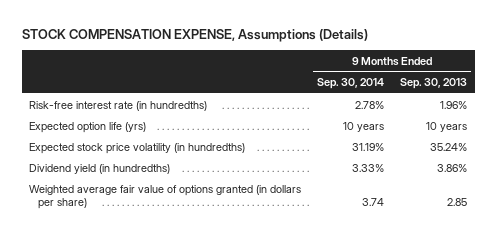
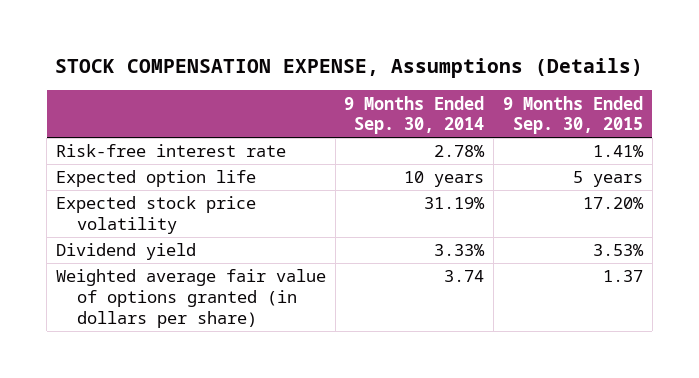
- | 9 Months Ended Sep. 30, 2014 | 9 Months Ended Sep. 30, 2013
+ | 9 Months Ended Sep. 30, 2014 | 9 Months Ended Sep. 30, 2015
- Risk-free interest rate (in hundredths) | 2.78% | 1.96%
- Expected option life (yrs) | 10 years | 10 years
- Expected stock price volatility (in hundredths) | 31.19% | 35.24%
- Dividend yield (in hundredths) | 3.33% | 3.86%
+ Risk-free interest rate | 2.78% | 1.41%
+ Expected option life | 10 years | 5 years
+ Expected stock price volatility | 31.19% | 17.20%
+ Dividend yield | 3.33% | 3.53%

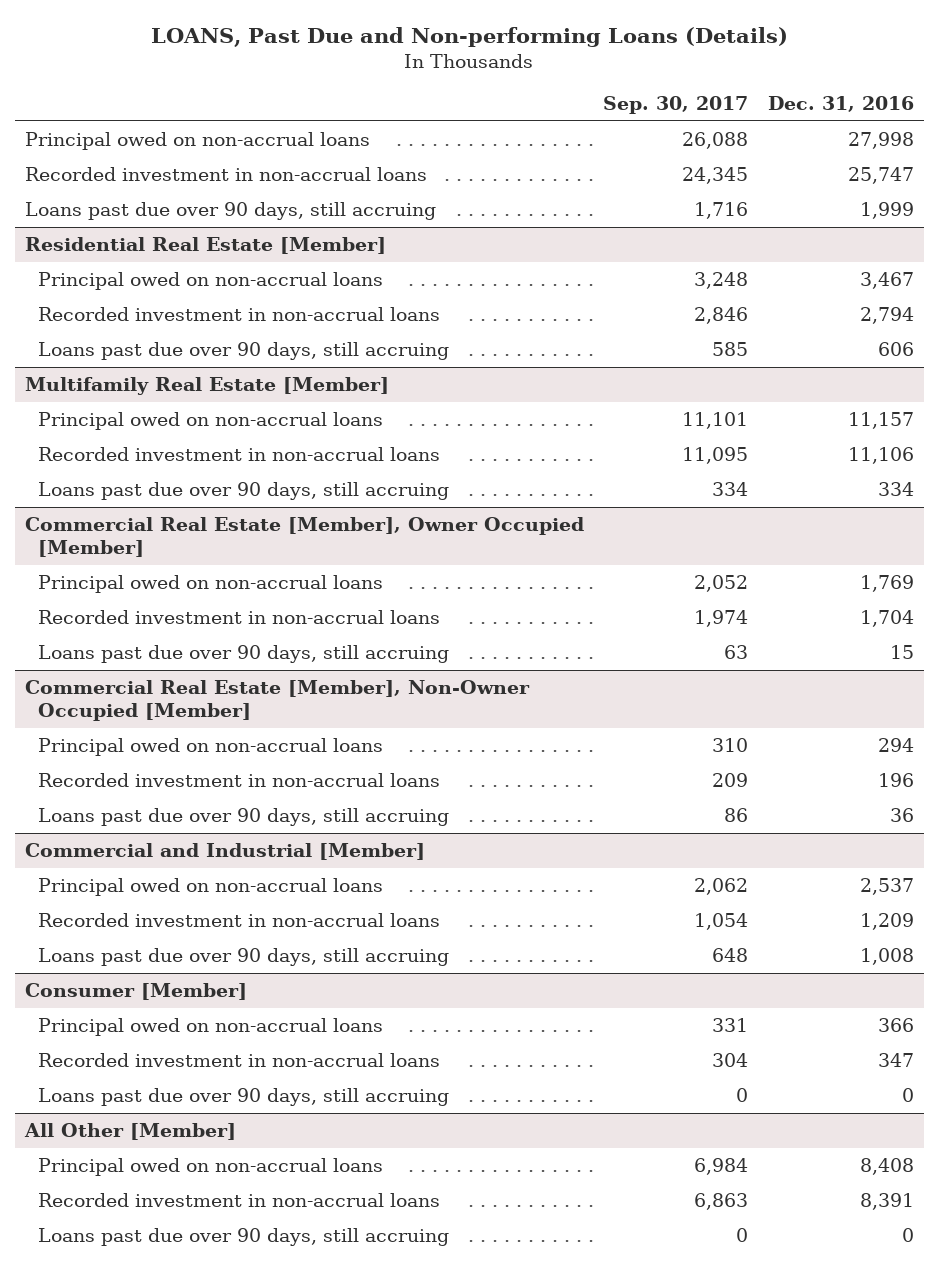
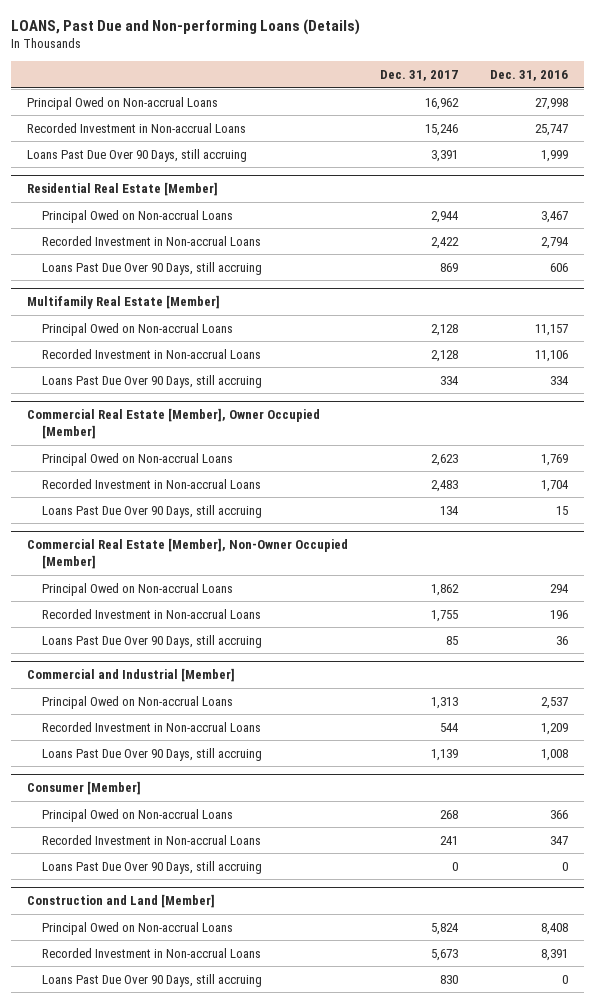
- | Sep. 30, 2017 | Dec. 31, 2016
+ | Dec. 31, 2017 | Dec. 31, 2016
- Principal owed on non-accrual loans | 26,088 | 27,998
- Recorded investment in non-accrual loans | 24,345 | 25,747
- Loans past due over 90 days, still accruing | 1,716 | 1,999
+ Principal Owed on Non-accrual Loans | 16,962 | 27,998
+ Recorded Investment in Non-accrual Loans | 15,246 | 25,747
+ Loans Past Due Over 90 Days, still accruing | 3,391 | 1,999
@ Residential Real Estate [Member]
- Principal owed on non-accrual loans | 3,248 | 3,467
- Recorded investment in non-accrual loans | 2,846 | 2,794
- Loans past due over 90 days, still accruing | 585 | 606
+ Principal Owed on Non-accrual Loans | 2,944 | 3,467
+ Recorded Investment in Non-accrual Loans | 2,422 | 2,794
+ Loans Past Due Over 90 Days, still accruing | 869 | 606
@ Multifamily Real Estate [Member]
- Principal owed on non-accrual loans | 11,101 | 11,157
- Recorded investment in non-accrual loans | 11,095 | 11,106
- Loans past due over 90 days, still accruing | 334 | 334
+ Principal Owed on Non-accrual Loans | 2,128 | 11,157
+ Recorded Investment in Non-accrual Loans | 2,128 | 11,106
+ Loans Past Due Over 90 Days, still accruing | 334 | 334
@ Commercial Real Estate [Member], Owner Occupied [Member]
- Principal owed on non-accrual loans | 2,052 | 1,769
- Recorded investment in non-accrual loans | 1,974 | 1,704
- Loans past due over 90 days, still accruing | 63 | 15
+ Principal Owed on Non-accrual Loans | 2,623 | 1,769
+ Recorded Investment in Non-accrual Loans | 2,483 | 1,704
+ Loans Past Due Over 90 Days, still accruing | 134 | 15
@ Commercial Real Estate [Member], Non-Owner Occupied [Member]
- Principal owed on non-accrual loans | 310 | 294
- Recorded investment in non-accrual loans | 209 | 196
- Loans past due over 90 days, still accruing | 86 | 36
+ Principal Owed on Non-accrual Loans | 1,862 | 294
+ Recorded Investment in Non-accrual Loans | 1,755 | 196
+ Loans Past Due Over 90 Days, still accruing | 85 | 36
@ Commercial and Industrial [Member]
- Principal owed on non-accrual loans | 2,062 | 2,537
- Recorded investment in non-accrual loans | 1,054 | 1,209
- Loans past due over 90 days, still accruing | 648 | 1,008
+ Principal Owed on Non-accrual Loans | 1,313 | 2,537
+ Recorded Investment in Non-accrual Loans | 544 | 1,209
+ Loans Past Due Over 90 Days, still accruing | 1,139 | 1,008
@ Consumer [Member]
- Principal owed on non-accrual loans | 331 | 366
- Recorded investment in non-accrual loans | 304 | 347
- Loans past due over 90 days, still accruing | 0 | 0
- All Other [Member]
- Principal owed on non-accrual loans | 6,984 | 8,408
- Recorded investment in non-accrual loans | 6,863 | 8,391
- Loans past due over 90 days, still accruing | 0 | 0
@ Consumer [Member]
+ Principal Owed on Non-accrual Loans | 268 | 366
+ Recorded Investment in Non-accrual Loans | 241 | 347
+ Loans Past Due Over 90 Days, still accruing | 0 | 0
+ Construction and Land [Member]
+ Principal Owed on Non-accrual Loans | 5,824 | 8,408
+ Recorded Investment in Non-accrual Loans | 5,673 | 8,391
+ Loans Past Due Over 90 Days, still accruing | 830 | 0

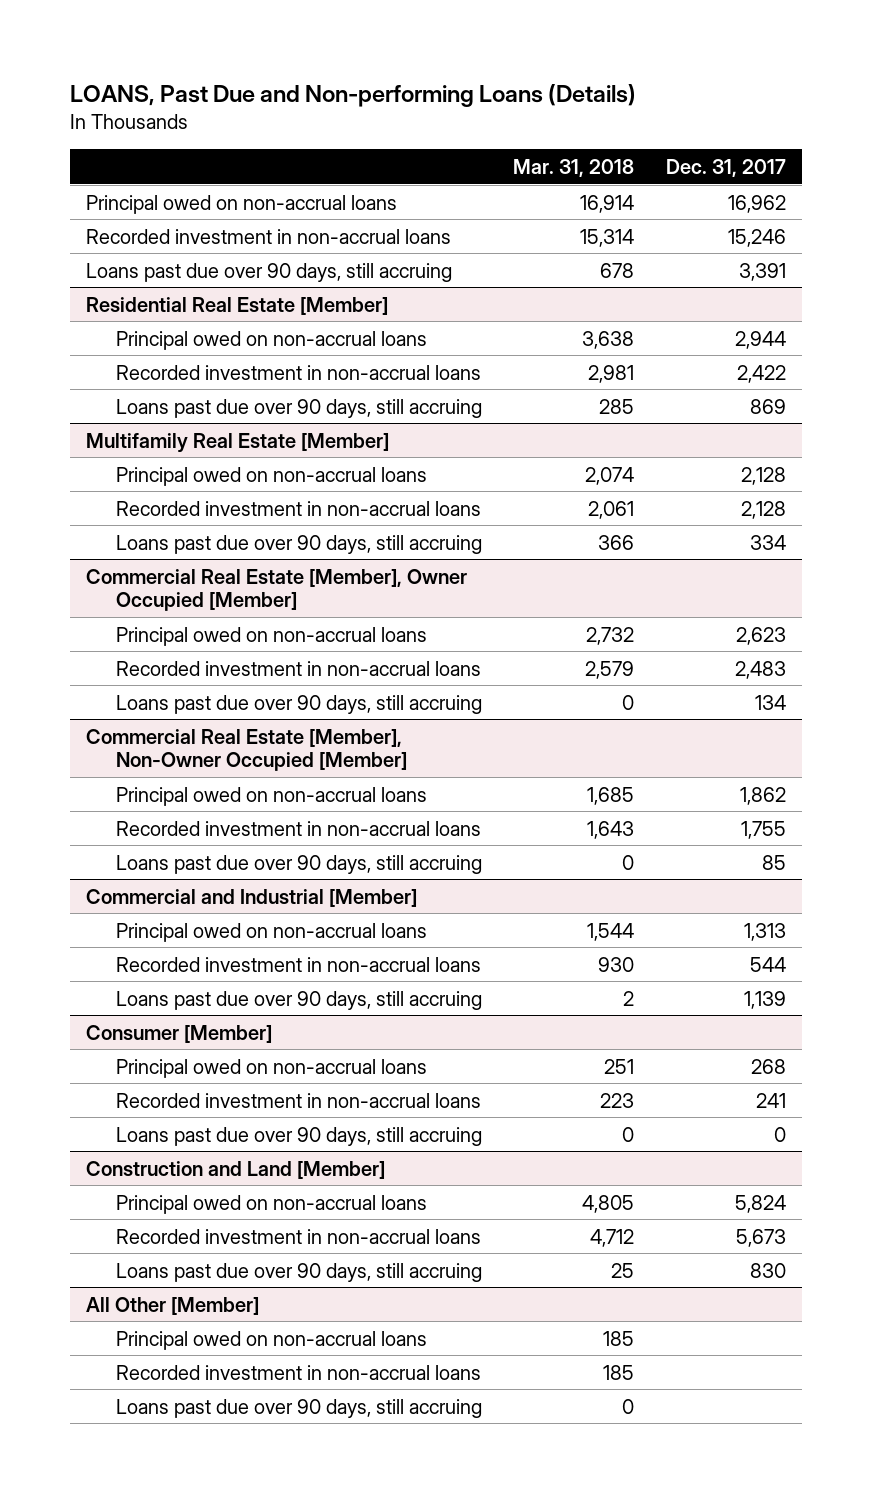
- | Dec. 31, 2017 | Dec. 31, 2016
+ | Mar. 31, 2018 | Dec. 31, 2017
- Principal Owed on Non-accrual Loans | 16,962 | 27,998
- Recorded Investment in Non-accrual Loans | 15,246 | 25,747
- Loans Past Due Over 90 Days, still accruing | 3,391 | 1,999
+ Principal owed on non-accrual loans | 16,914 | 16,962
+ Recorded investment in non-accrual loans | 15,314 | 15,246
+ Loans past due over 90 days, still accruing | 678 | 3,391
@ Residential Real Estate [Member]
- Principal Owed on Non-accrual Loans | 2,944 | 3,467
- Recorded Investment in Non-accrual Loans | 2,422 | 2,794
- Loans Past Due Over 90 Days, still accruing | 869 | 606
+ Principal owed on non-accrual loans | 3,638 | 2,944
+ Recorded investment in non-accrual loans | 2,981 | 2,422
+ Loans past due over 90 days, still accruing | 285 | 869
@ Multifamily Real Estate [Member]
- Principal Owed on Non-accrual Loans | 2,128 | 11,157
- Recorded Investment in Non-accrual Loans | 2,128 | 11,106
- Loans Past Due Over 90 Days, still accruing | 334 | 334
+ Principal owed on non-accrual loans | 2,074 | 2,128
+ Recorded investment in non-accrual loans | 2,061 | 2,128
+ Loans past due over 90 days, still accruing | 366 | 334
@ Commercial Real Estate [Member], Owner Occupied [Member]
- Principal Owed on Non-accrual Loans | 2,623 | 1,769
- Recorded Investment in Non-accrual Loans | 2,483 | 1,704
- Loans Past Due Over 90 Days, still accruing | 134 | 15
+ Principal owed on non-accrual loans | 2,732 | 2,623
+ Recorded investment in non-accrual loans | 2,579 | 2,483
+ Loans past due over 90 days, still accruing | 0 | 134
@ Commercial Real Estate [Member], Non-Owner Occupied [Member]
- Principal Owed on Non-accrual Loans | 1,862 | 294
- Recorded Investment in Non-accrual Loans | 1,755 | 196
- Loans Past Due Over 90 Days, still accruing | 85 | 36
+ Principal owed on non-accrual loans | 1,685 | 1,862
+ Recorded investment in non-accrual loans | 1,643 | 1,755
+ Loans past due over 90 days, still accruing | 0 | 85
@ Commercial and Industrial [Member]
- Principal Owed on Non-accrual Loans | 1,313 | 2,537
- Recorded Investment in Non-accrual Loans | 544 | 1,209
- Loans Past Due Over 90 Days, still accruing | 1,139 | 1,008
+ Principal owed on non-accrual loans | 1,544 | 1,313
+ Recorded investment in non-accrual loans | 930 | 544
+ Loans past due over 90 days, still accruing | 2 | 1,139
@ Consumer [Member]
- Principal Owed on Non-accrual Loans | 268 | 366
- Recorded Investment in Non-accrual Loans | 241 | 347
- Loans Past Due Over 90 Days, still accruing | 0 | 0
+ Principal owed on non-accrual loans | 251 | 268
+ Recorded investment in non-accrual loans | 223 | 241
+ Loans past due over 90 days, still accruing | 0 | 0
@ Construction and Land [Member]
- Principal Owed on Non-accrual Loans | 5,824 | 8,408
- Recorded Investment in Non-accrual Loans | 5,673 | 8,391
- Loans Past Due Over 90 Days, still accruing | 830 | 0
+ Principal owed on non-accrual loans | 4,805 | 5,824
+ Recorded investment in non-accrual loans | 4,712 | 5,673
+ Loans past due over 90 days, still accruing | 25 | 830
+ All Other [Member]
+ Principal owed on non-accrual loans | 185 |
+ Recorded investment in non-accrual loans | 185 |
+ Loans past due over 90 days, still accruing | 0 |

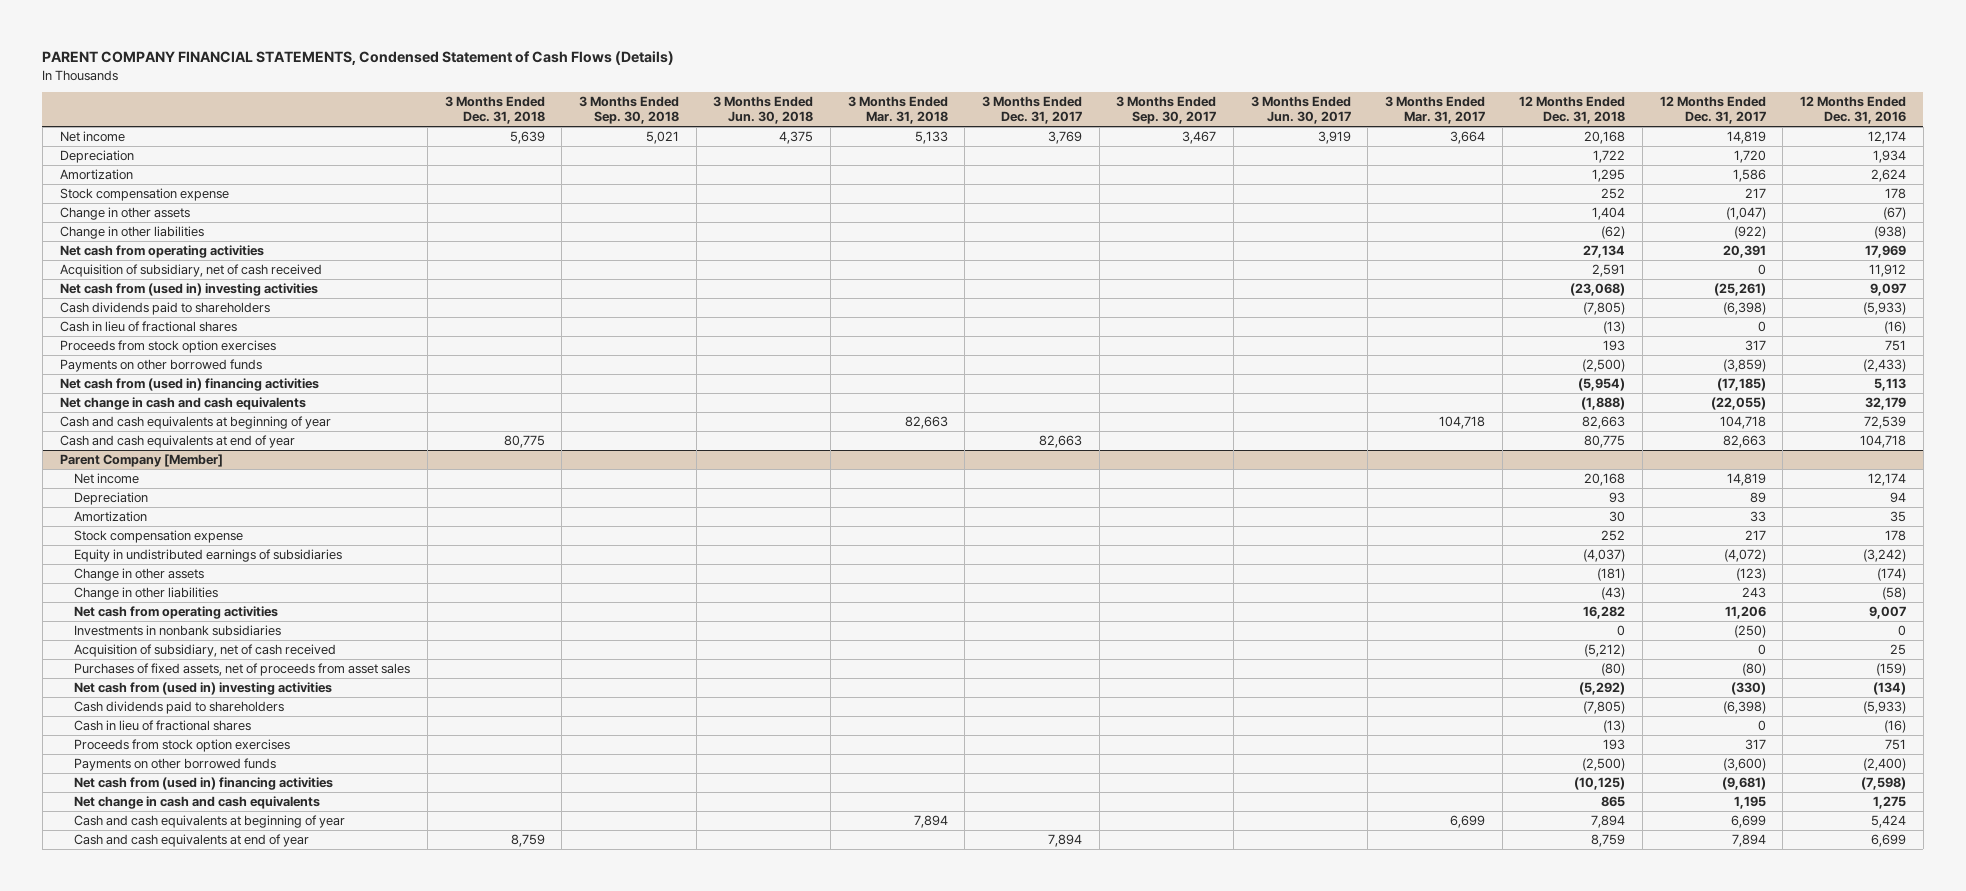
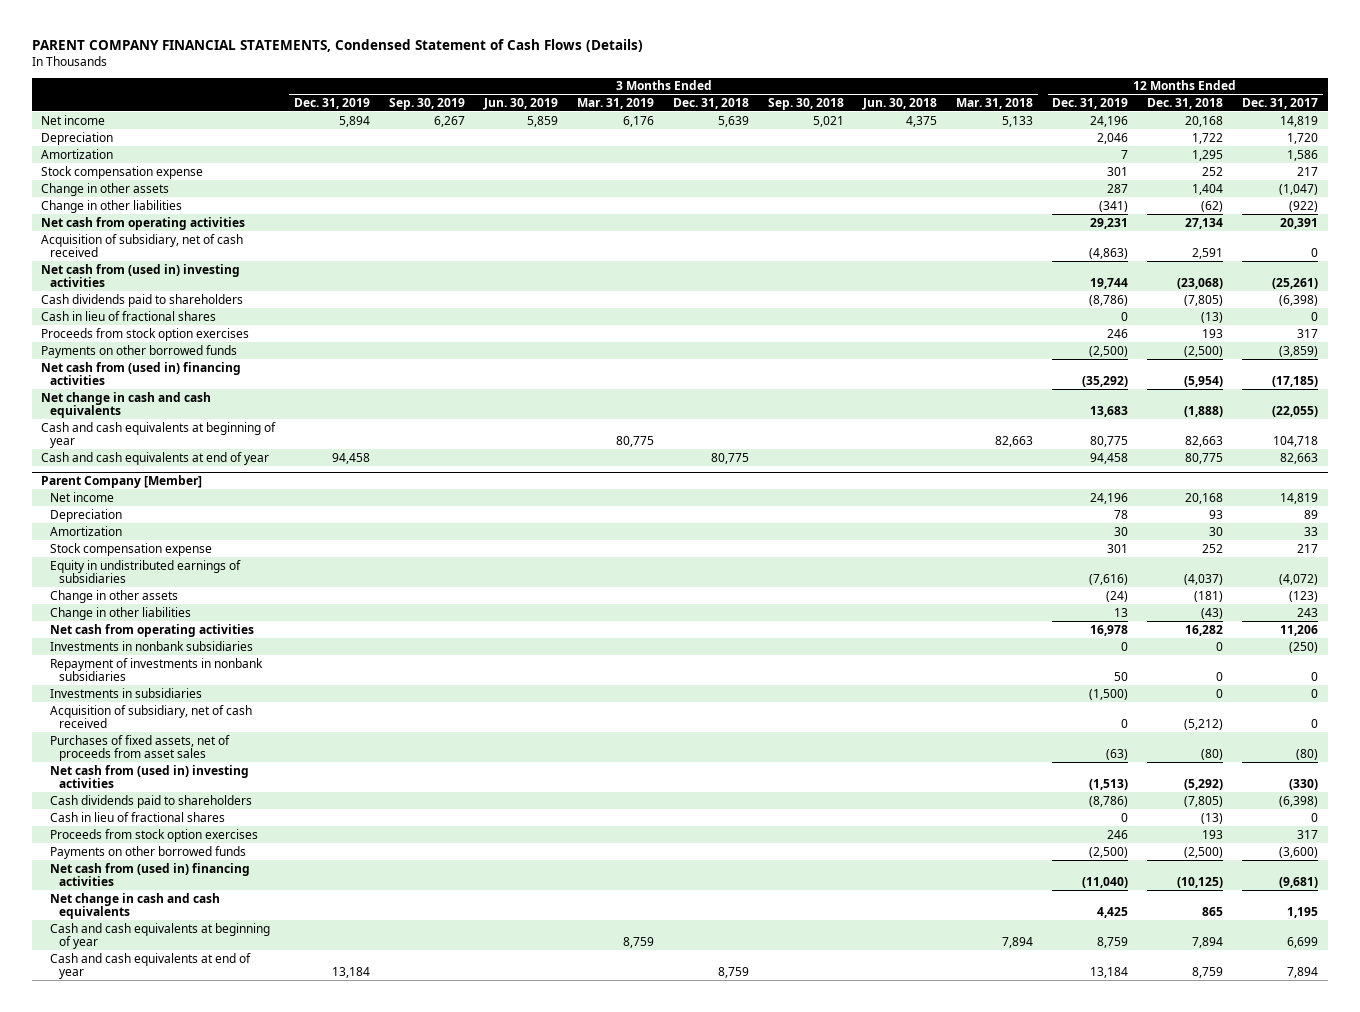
- | 3 Months Ended Dec. 31, 2018 | 3 Months Ended Sep. 30, 2018 | 3 Months Ended Jun. 30, 2018 | 3 Months Ended Mar. 31, 2018 | 3 Months Ended Dec. 31, 2017 | 3 Months Ended Sep. 30, 2017 | 3 Months Ended Jun. 30, 2017 | 3 Months Ended Mar. 31, 2017 | 12 Months Ended Dec. 31, 2018 | 12 Months Ended Dec. 31, 2017 | 12 Months Ended Dec. 31, 2016
+ | 3 Months Ended Dec. 31, 2019 | 3 Months Ended Sep. 30, 2019 | 3 Months Ended Jun. 30, 2019 | 3 Months Ended Mar. 31, 2019 | 3 Months Ended Dec. 31, 2018 | 3 Months Ended Sep. 30, 2018 | 3 Months Ended Jun. 30, 2018 | 3 Months Ended Mar. 31, 2018 | 12 Months Ended Dec. 31, 2019 | 12 Months Ended Dec. 31, 2018 | 12 Months Ended Dec. 31, 2017
@ Parent Company [Member]
+ Repayment of investments in nonbank subsidiaries | | | | | | | | | 50 | 0 | 0
+ Investments in subsidiaries | | | | | | | | | (1,500) | 0 | 0

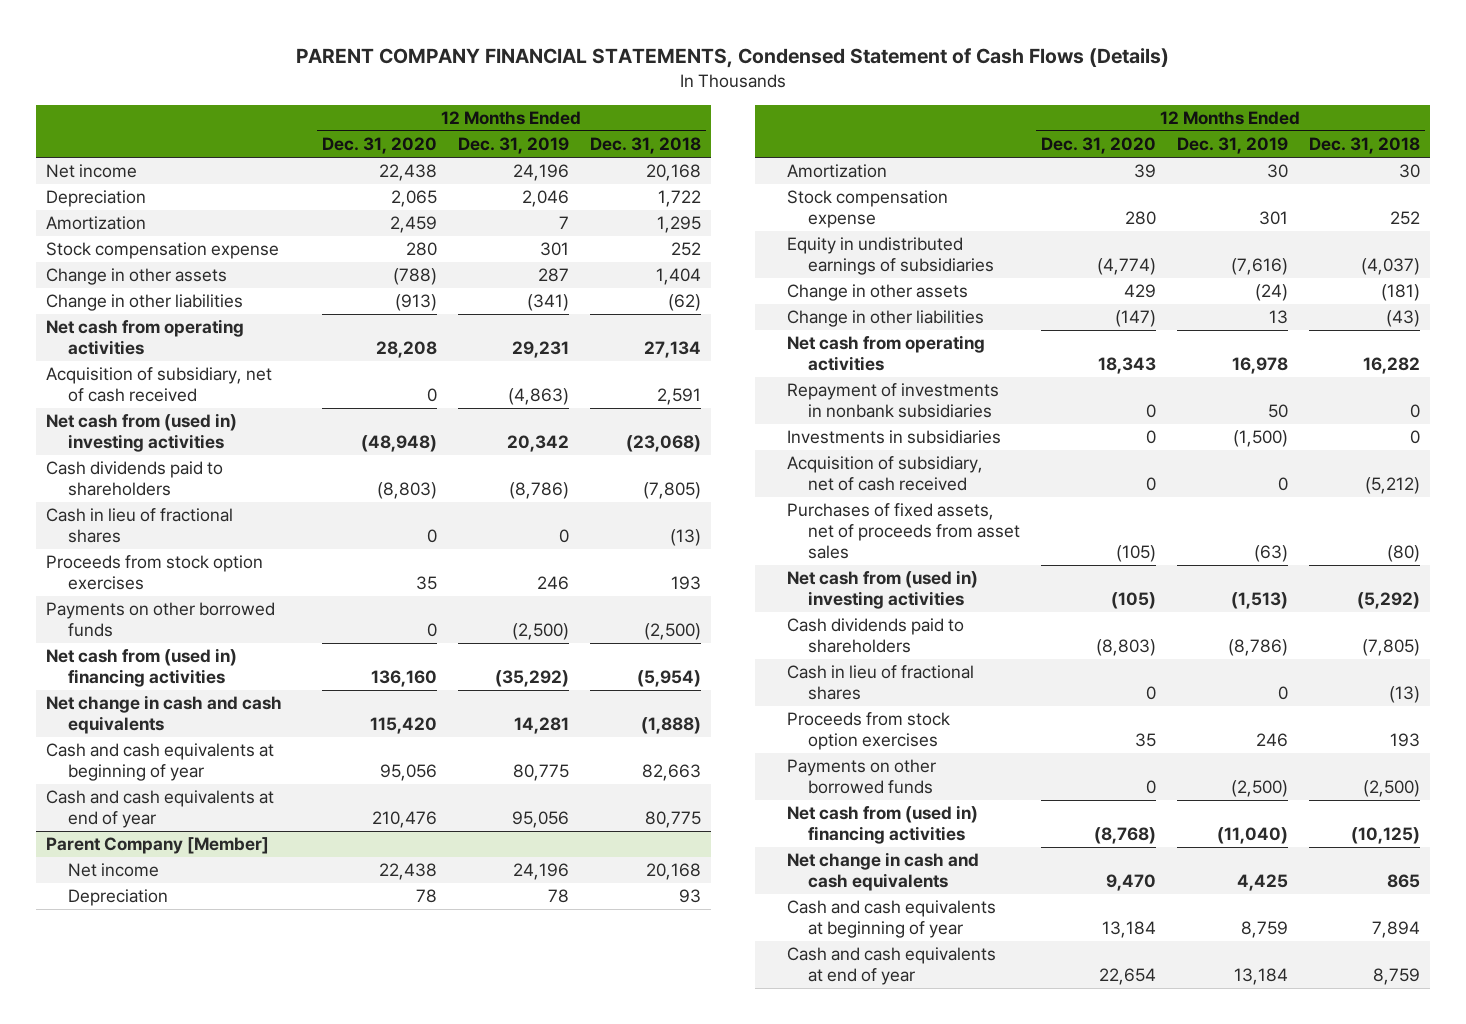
- | 3 Months Ended Dec. 31, 2019 | 3 Months Ended Sep. 30, 2019 | 3 Months Ended Jun. 30, 2019 | 3 Months Ended Mar. 31, 2019 | 3 Months Ended Dec. 31, 2018 | 3 Months Ended Sep. 30, 2018 | 3 Months Ended Jun. 30, 2018 | 3 Months Ended Mar. 31, 2018 | 12 Months Ended Dec. 31, 2019 | 12 Months Ended Dec. 31, 2018 | 12 Months Ended Dec. 31, 2017
+ | 12 Months Ended Dec. 31, 2020 | 12 Months Ended Dec. 31, 2019 | 12 Months Ended Dec. 31, 2018
- Net cash from (used in) investing activities | | | | | | | | | 19,744 | (23,068) | (25,261)
+ Net cash from (used in) investing activities | (48,948) | 20,342 | (23,068)
- Net change in cash and cash equivalents | | | | | | | | | 13,683 | (1,888) | (22,055)
+ Net change in cash and cash equivalents | 115,420 | 14,281 | (1,888)
- Cash and cash equivalents at end of year | 94,458 | | | | 80,775 | | | | 94,458 | 80,775 | 82,663
+ Cash and cash equivalents at end of year | 210,476 | 95,056 | 80,775
@ Parent Company [Member]
- Investments in nonbank subsidiaries | | | | | | | | | 0 | 0 | (250)

